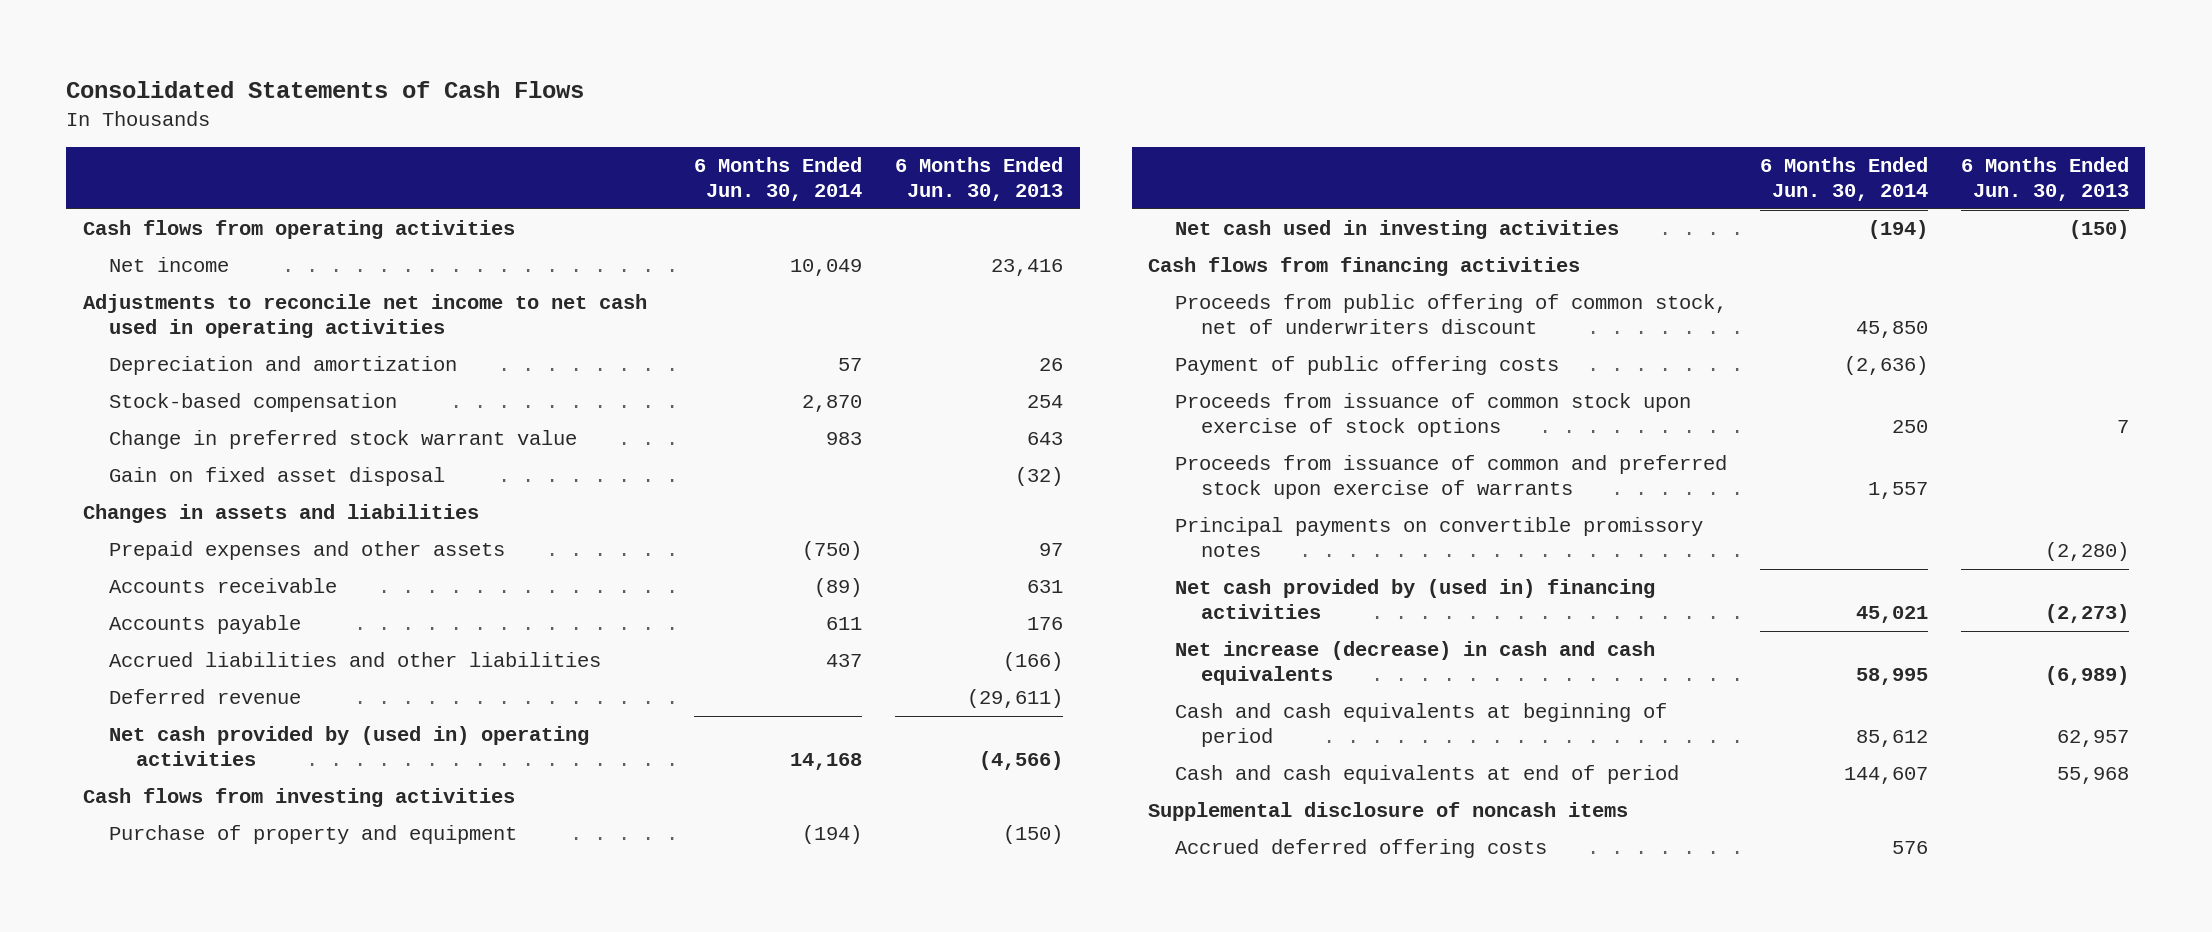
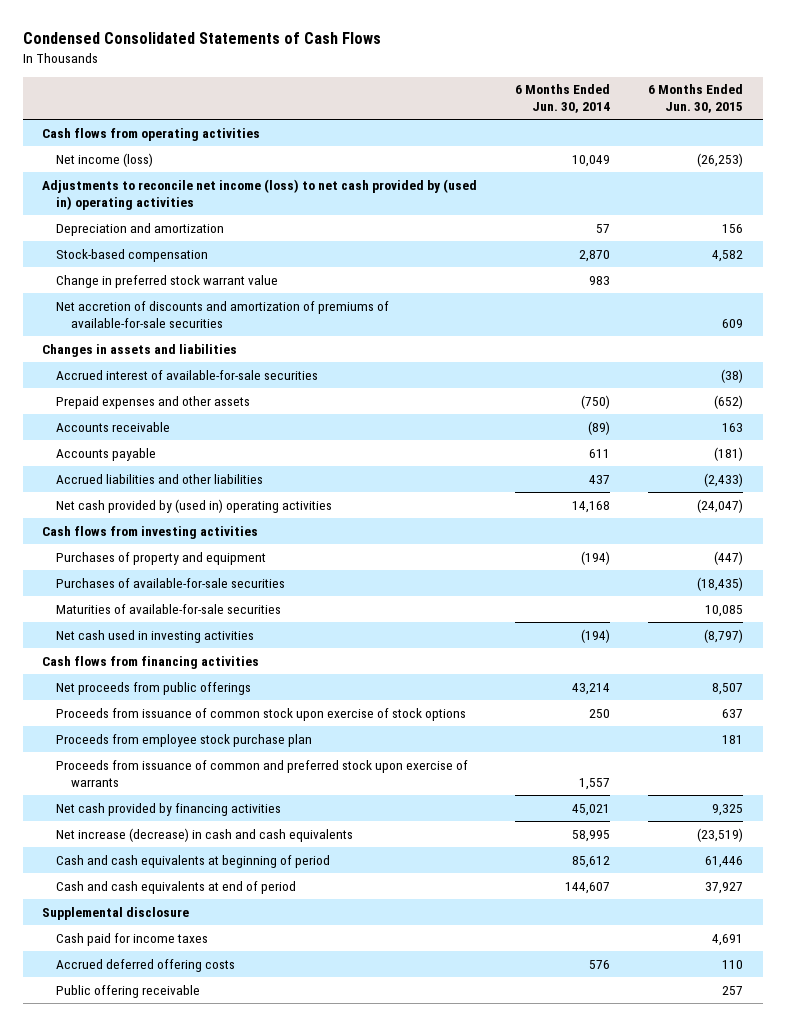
- Consolidated Statements of Cash Flows
+ Condensed Consolidated Statements of Cash Flows
- | 6 Months Ended Jun. 30, 2014 | 6 Months Ended Jun. 30, 2013
+ | 6 Months Ended Jun. 30, 2014 | 6 Months Ended Jun. 30, 2015
- Net income | 10,049 | 23,416
- Adjustments to reconcile net income to net cash used in operating activities
+ Net income (loss) | 10,049 | (26,253)
+ Adjustments to reconcile net income (loss) to net cash provided by (used in) operating activities
- Gain on fixed asset disposal | | (32)
+ Net accretion of discounts and amortization of premiums of available-for-sale securities | | 609
+ Accrued interest of available-for-sale securities | | (38)
- Deferred revenue | | (29,611)
- Purchase of property and equipment | (194) | (150)
+ Purchases of property and equipment | (194) | (447)
+ Purchases of available-for-sale securities | | (18,435)
+ Maturities of available-for-sale securities | | 10,085
- Proceeds from public offering of common stock, net of underwriters discount | 45,850 |
- Payment of public offering costs | (2,636) |
+ Net proceeds from public offerings | 43,214 | 8,507
+ Proceeds from employee stock purchase plan | | 181
- Principal payments on convertible promissory notes | | (2,280)
- Net cash provided by (used in) financing activities | 45,021 | (2,273)
+ Net cash provided by financing activities | 45,021 | 9,325
- Supplemental disclosure of noncash items
+ Supplemental disclosure
+ Cash paid for income taxes | | 4,691
+ Public offering receivable | | 257

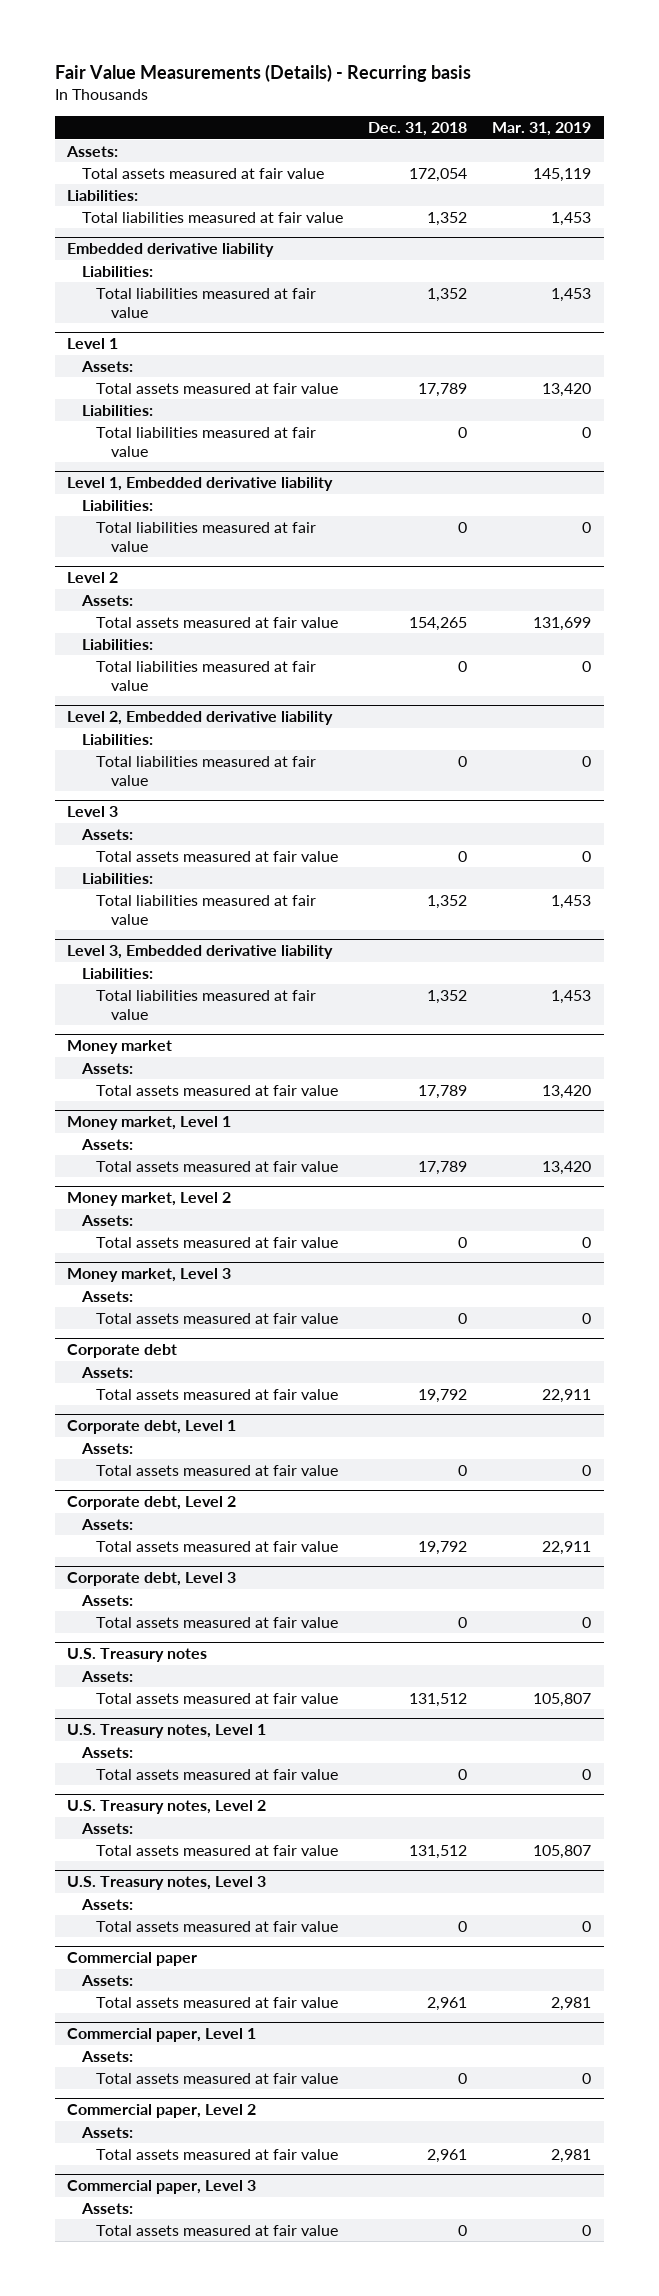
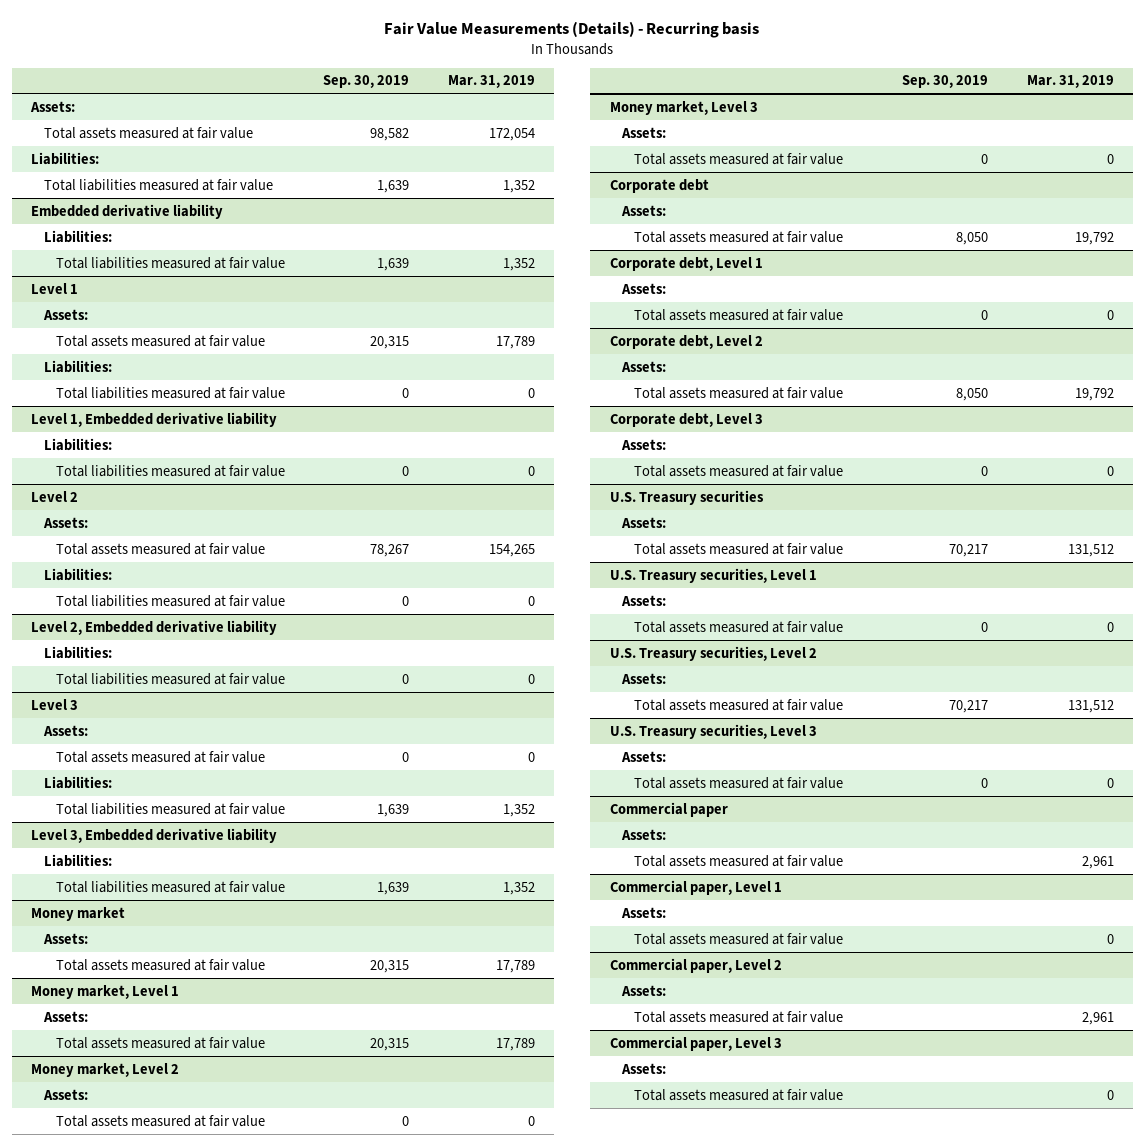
- | Dec. 31, 2018 | Mar. 31, 2019
+ | Sep. 30, 2019 | Mar. 31, 2019
- Total assets measured at fair value | 172,054 | 145,119
+ Total assets measured at fair value | 98,582 | 172,054
- Total liabilities measured at fair value | 1,352 | 1,453
+ Total liabilities measured at fair value | 1,639 | 1,352
@ Embedded derivative liability
- Total liabilities measured at fair value | 1,352 | 1,453
+ Total liabilities measured at fair value | 1,639 | 1,352
@ Level 1
- Total assets measured at fair value | 17,789 | 13,420
+ Total assets measured at fair value | 20,315 | 17,789
@ Level 2
- Total assets measured at fair value | 154,265 | 131,699
+ Total assets measured at fair value | 78,267 | 154,265
@ Level 3
- Total liabilities measured at fair value | 1,352 | 1,453
+ Total liabilities measured at fair value | 1,639 | 1,352
@ Level 3, Embedded derivative liability
- Total liabilities measured at fair value | 1,352 | 1,453
+ Total liabilities measured at fair value | 1,639 | 1,352
@ Money market
- Total assets measured at fair value | 17,789 | 13,420
+ Total assets measured at fair value | 20,315 | 17,789
@ Money market, Level 1
- Total assets measured at fair value | 17,789 | 13,420
+ Total assets measured at fair value | 20,315 | 17,789
@ Corporate debt
- Total assets measured at fair value | 19,792 | 22,911
+ Total assets measured at fair value | 8,050 | 19,792
@ Corporate debt, Level 2
- Total assets measured at fair value | 19,792 | 22,911
+ Total assets measured at fair value | 8,050 | 19,792
- U.S. Treasury notes
+ U.S. Treasury securities
- Total assets measured at fair value | 131,512 | 105,807
- U.S. Treasury notes, Level 1
+ Total assets measured at fair value | 70,217 | 131,512
+ U.S. Treasury securities, Level 1
- U.S. Treasury notes, Level 2
+ U.S. Treasury securities, Level 2
- Total assets measured at fair value | 131,512 | 105,807
- U.S. Treasury notes, Level 3
+ Total assets measured at fair value | 70,217 | 131,512
+ U.S. Treasury securities, Level 3
@ Commercial paper
- Total assets measured at fair value | 2,961 | 2,981
+ Total assets measured at fair value | | 2,961
@ Commercial paper, Level 2
- Total assets measured at fair value | 2,961 | 2,981
+ Total assets measured at fair value | | 2,961

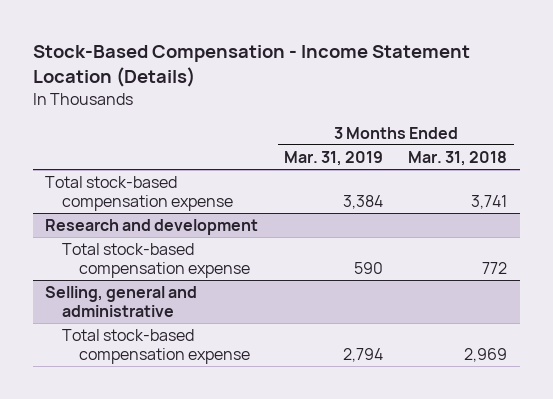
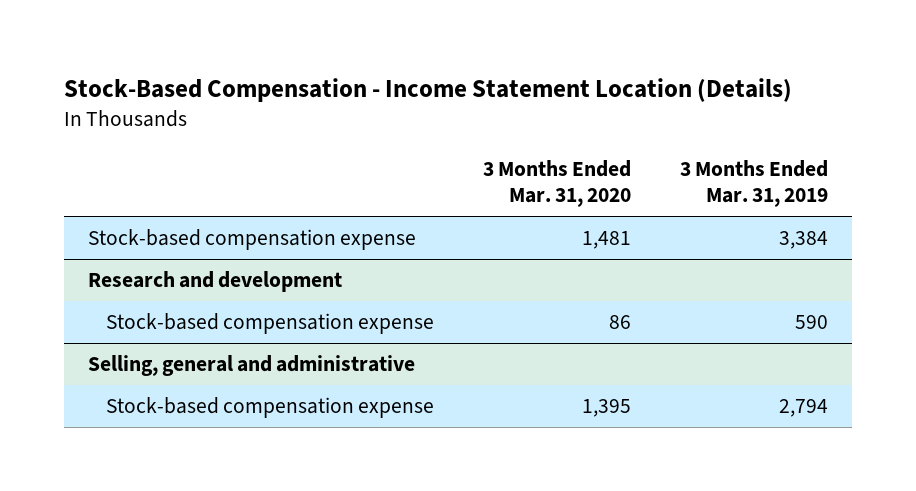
- | 3 Months Ended Mar. 31, 2019 | 3 Months Ended Mar. 31, 2018
+ | 3 Months Ended Mar. 31, 2020 | 3 Months Ended Mar. 31, 2019
- Total stock-based compensation expense | 3,384 | 3,741
+ Stock-based compensation expense | 1,481 | 3,384
@ Research and development
- Total stock-based compensation expense | 590 | 772
+ Stock-based compensation expense | 86 | 590
@ Selling, general and administrative
- Total stock-based compensation expense | 2,794 | 2,969
+ Stock-based compensation expense | 1,395 | 2,794

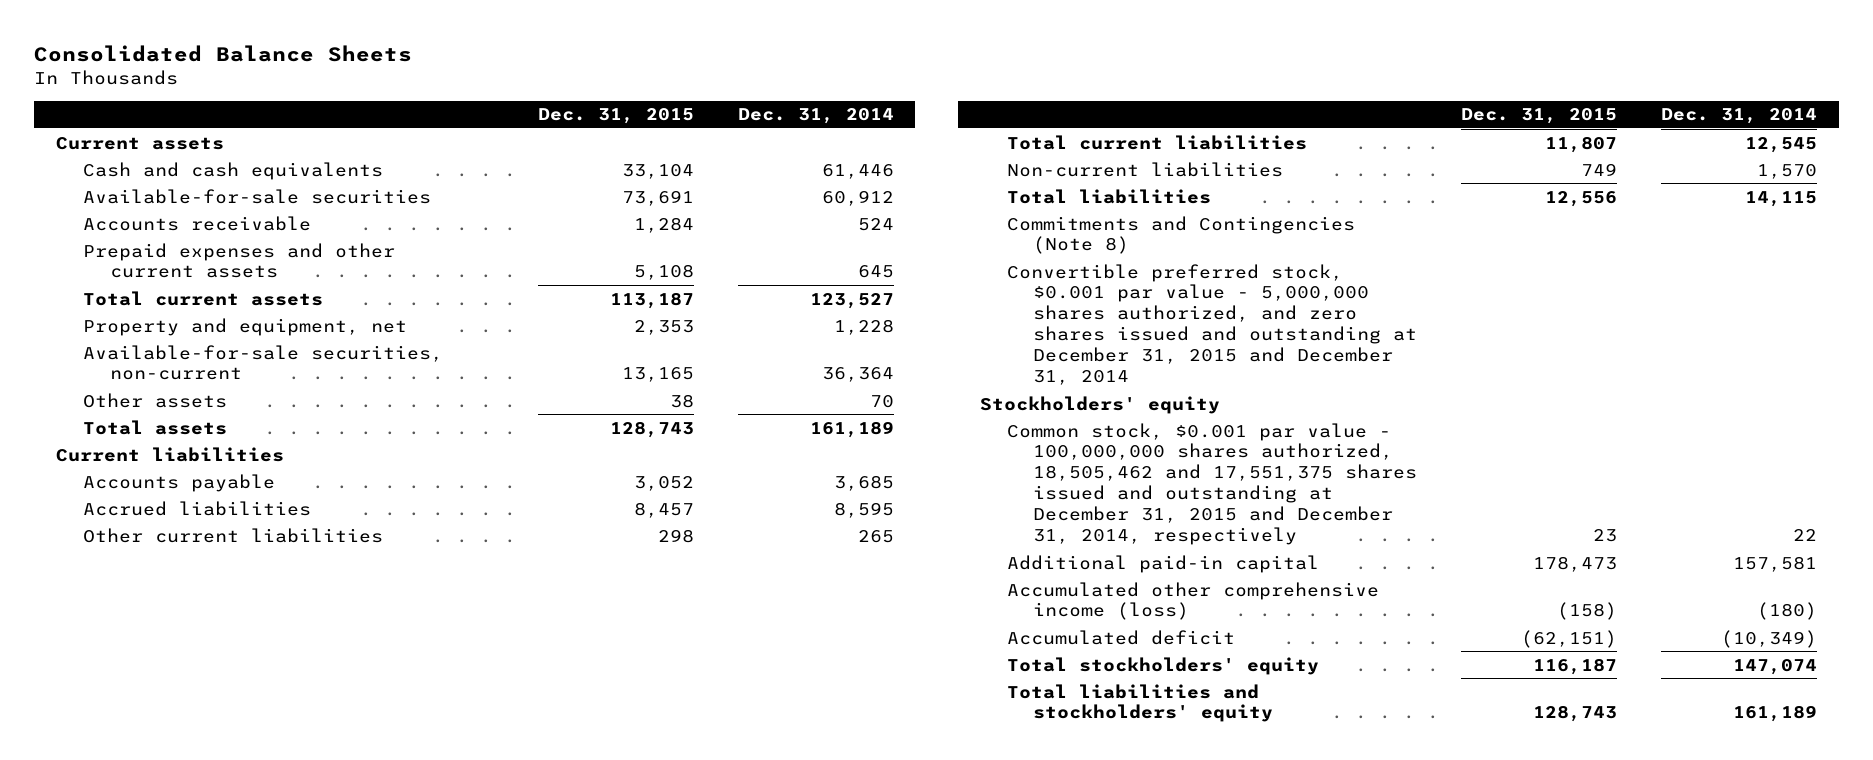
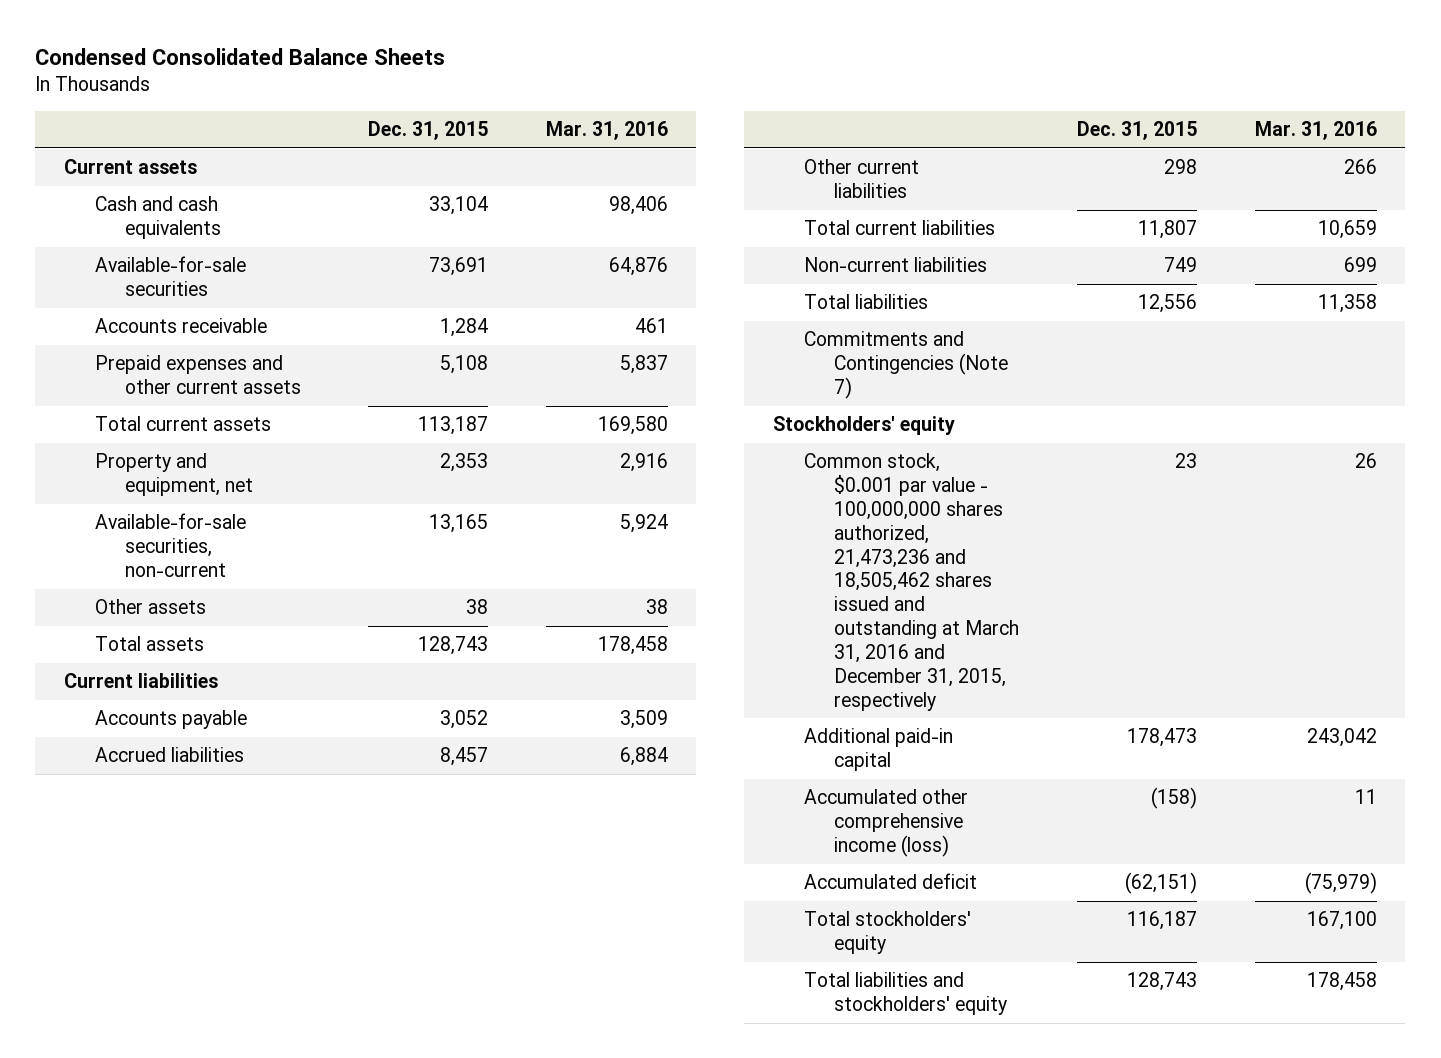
- Consolidated Balance Sheets
+ Condensed Consolidated Balance Sheets
- | Dec. 31, 2015 | Dec. 31, 2014
+ | Dec. 31, 2015 | Mar. 31, 2016
- Commitments and Contingencies (Note 8)
- Convertible preferred stock, $0.001 par value - 5,000,000 shares authorized, and zero shares issued and outstanding at December 31, 2015 and December 31, 2014
+ Commitments and Contingencies (Note 7)
- Common stock, $0.001 par value - 100,000,000 shares authorized, 18,505,462 and 17,551,375 shares issued and outstanding at December 31, 2015 and December 31, 2014, respectively | 23 | 22
+ Common stock, $0.001 par value - 100,000,000 shares authorized, 21,473,236 and 18,505,462 shares issued and outstanding at March 31, 2016 and December 31, 2015, respectively | 23 | 26

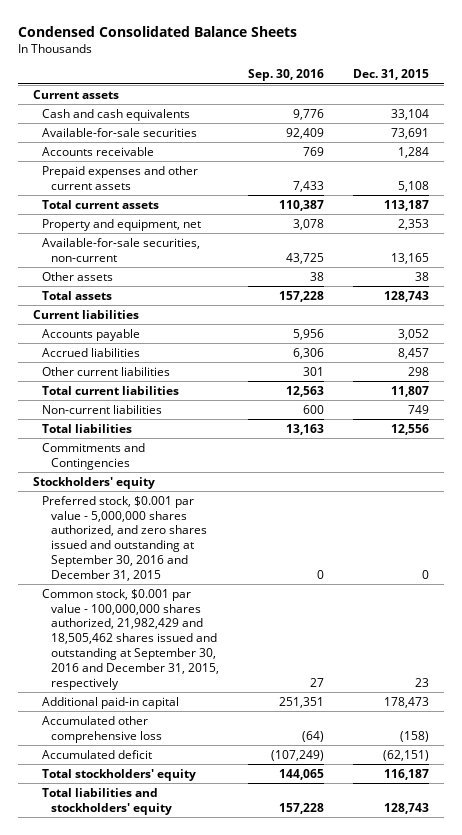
- | Dec. 31, 2015 | Mar. 31, 2016
+ | Sep. 30, 2016 | Dec. 31, 2015
- Commitments and Contingencies (Note 7)
+ Commitments and Contingencies
- Common stock, $0.001 par value - 100,000,000 shares authorized, 21,473,236 and 18,505,462 shares issued and outstanding at March 31, 2016 and December 31, 2015, respectively | 23 | 26
+ Preferred stock, $0.001 par value - 5,000,000 shares authorized, and zero shares issued and outstanding at September 30, 2016 and December 31, 2015 | 0 | 0
+ Common stock, $0.001 par value - 100,000,000 shares authorized, 21,982,429 and 18,505,462 shares issued and outstanding at September 30, 2016 and December 31, 2015, respectively | 27 | 23
- Accumulated other comprehensive income (loss) | (158) | 11
+ Accumulated other comprehensive loss | (64) | (158)

